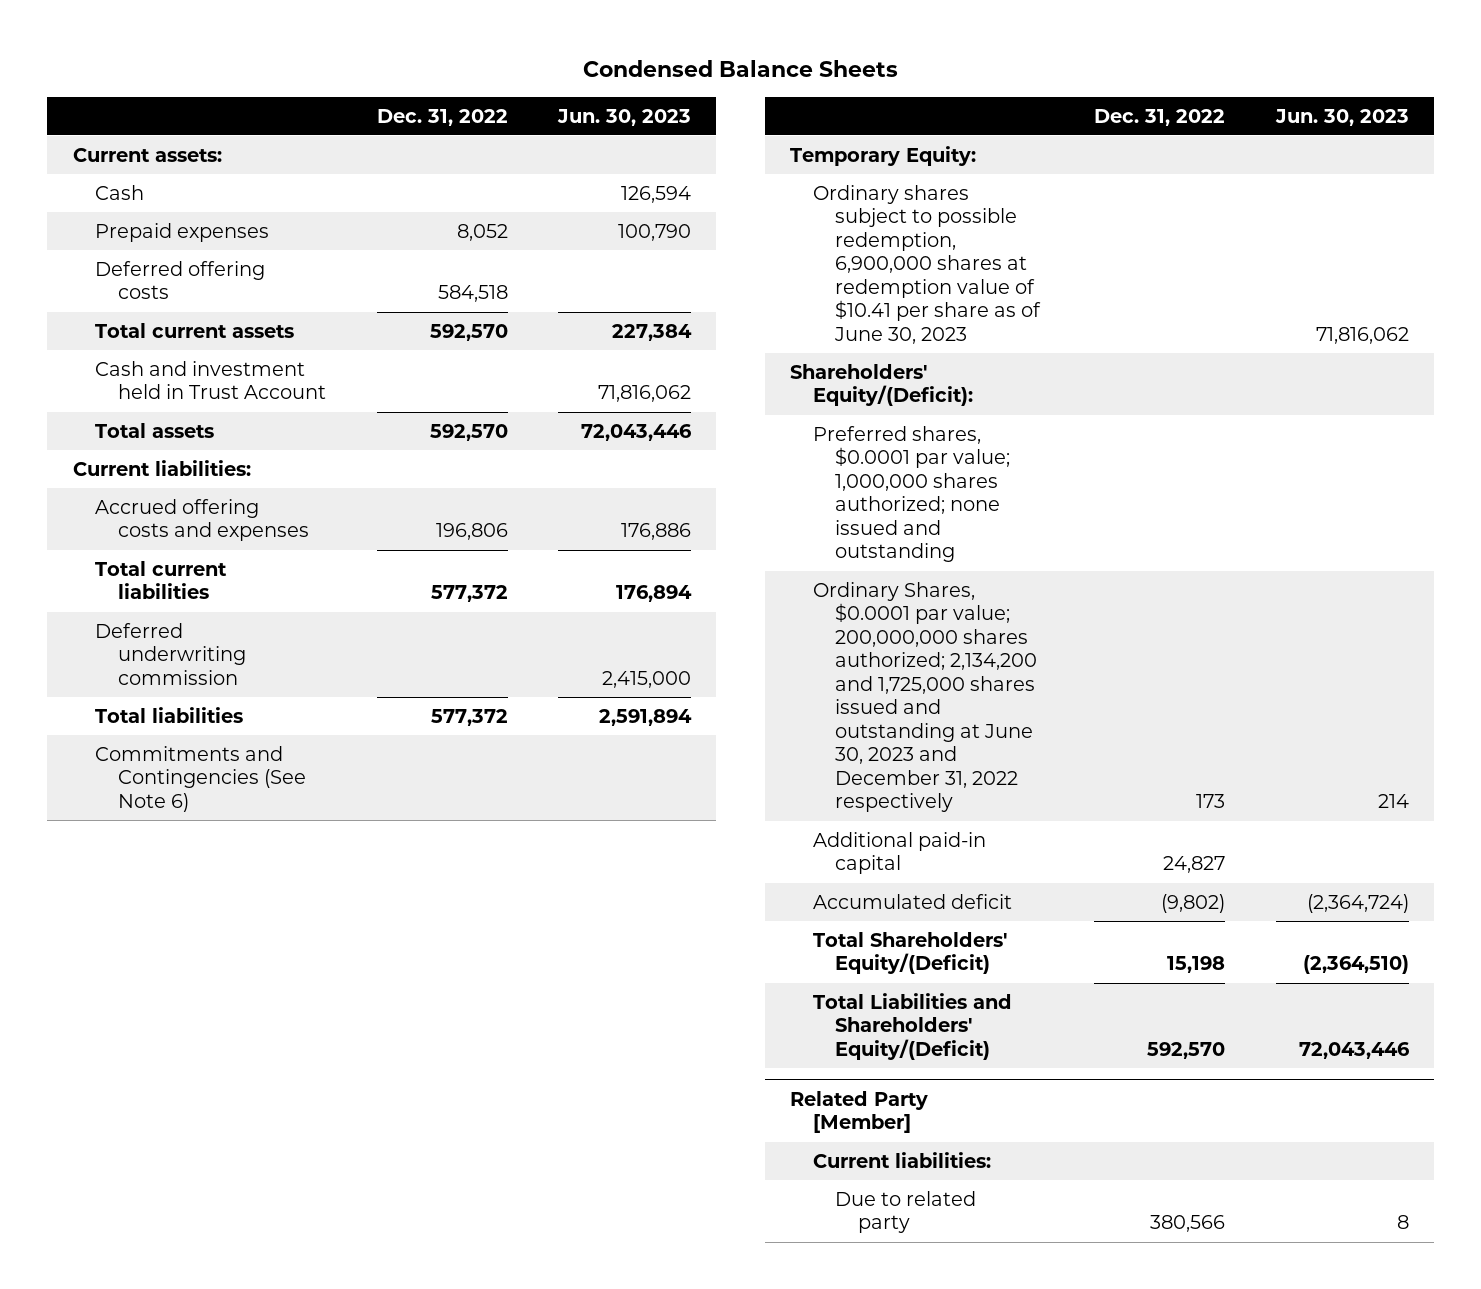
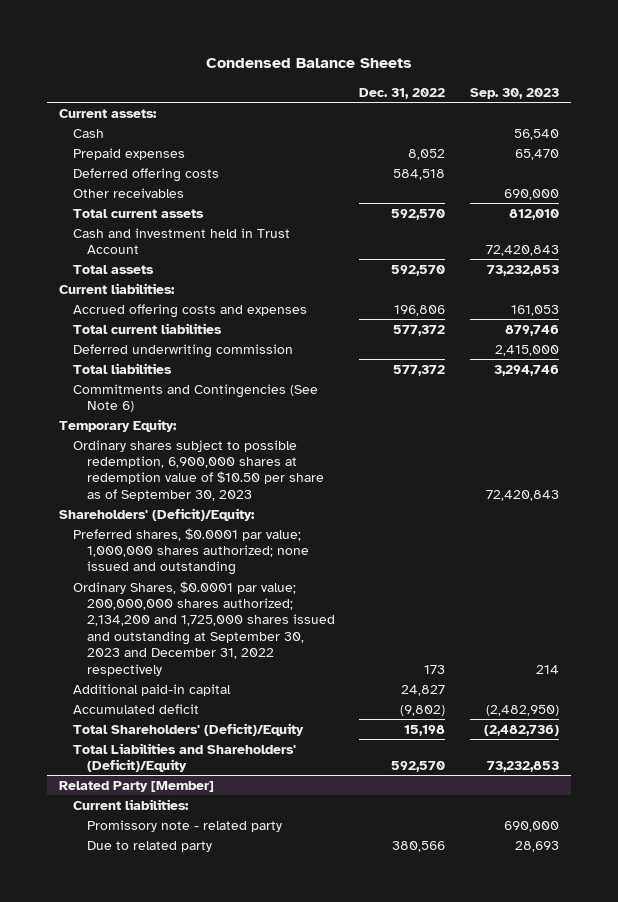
- | Dec. 31, 2022 | Jun. 30, 2023
+ | Dec. 31, 2022 | Sep. 30, 2023
+ Other receivables | | 690,000
- Ordinary shares subject to possible redemption, 6,900,000 shares at redemption value of $10.41 per share as of June 30, 2023 | | 71,816,062
- Shareholders' Equity/(Deficit):
+ Ordinary shares subject to possible redemption, 6,900,000 shares at redemption value of $10.50 per share as of September 30, 2023 | | 72,420,843
+ Shareholders' (Deficit)/Equity:
- Ordinary Shares, $0.0001 par value; 200,000,000 shares authorized; 2,134,200 and 1,725,000 shares issued and outstanding at June 30, 2023 and December 31, 2022 respectively | 173 | 214
+ Ordinary Shares, $0.0001 par value; 200,000,000 shares authorized; 2,134,200 and 1,725,000 shares issued and outstanding at September 30, 2023 and December 31, 2022 respectively | 173 | 214
- Total Shareholders' Equity/(Deficit) | 15,198 | (2,364,510)
- Total Liabilities and Shareholders' Equity/(Deficit) | 592,570 | 72,043,446
+ Total Shareholders' (Deficit)/Equity | 15,198 | (2,482,736)
+ Total Liabilities and Shareholders' (Deficit)/Equity | 592,570 | 73,232,853
@ Related Party [Member]
+ Promissory note - related party | | 690,000

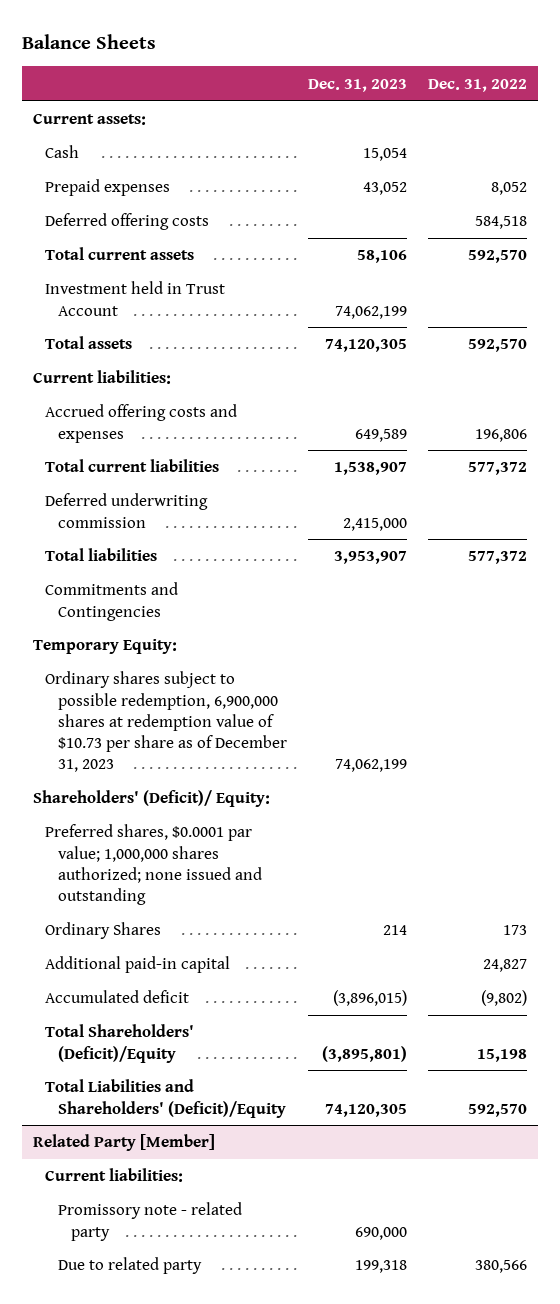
- Condensed Balance Sheets
+ Balance Sheets
- | Dec. 31, 2022 | Sep. 30, 2023
+ | Dec. 31, 2023 | Dec. 31, 2022
- Other receivables | | 690,000
- Cash and investment held in Trust Account | | 72,420,843
+ Investment held in Trust Account | 74,062,199 |
- Commitments and Contingencies (See Note 6)
+ Commitments and Contingencies
- Ordinary shares subject to possible redemption, 6,900,000 shares at redemption value of $10.50 per share as of September 30, 2023 | | 72,420,843
- Shareholders' (Deficit)/Equity:
+ Ordinary shares subject to possible redemption, 6,900,000 shares at redemption value of $10.73 per share as of December 31, 2023 | 74,062,199 |
+ Shareholders' (Deficit)/ Equity:
- Ordinary Shares, $0.0001 par value; 200,000,000 shares authorized; 2,134,200 and 1,725,000 shares issued and outstanding at September 30, 2023 and December 31, 2022 respectively | 173 | 214
+ Ordinary Shares | 214 | 173

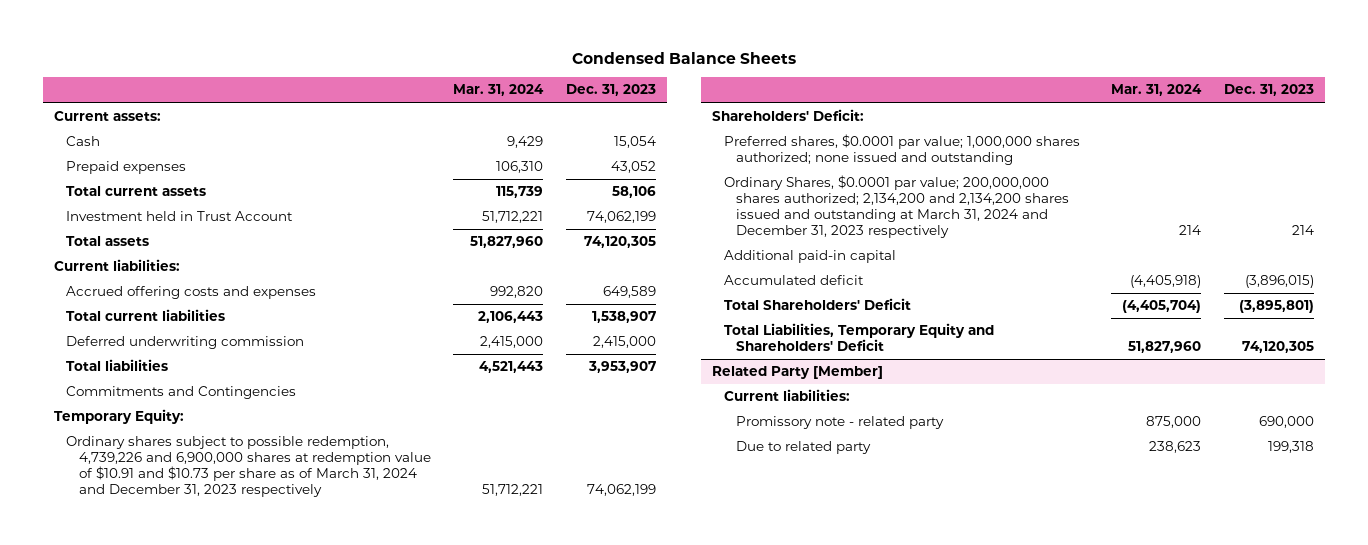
- Balance Sheets
+ Condensed Balance Sheets
- | Dec. 31, 2023 | Dec. 31, 2022
+ | Mar. 31, 2024 | Dec. 31, 2023
- Deferred offering costs | | 584,518
- Ordinary shares subject to possible redemption, 6,900,000 shares at redemption value of $10.73 per share as of December 31, 2023 | 74,062,199 |
- Shareholders' (Deficit)/ Equity:
+ Ordinary shares subject to possible redemption, 4,739,226 and 6,900,000 shares at redemption value of $10.91 and $10.73 per share as of March 31, 2024 and December 31, 2023 respectively | 51,712,221 | 74,062,199
+ Shareholders' Deficit:
- Ordinary Shares | 214 | 173
+ Ordinary Shares, $0.0001 par value; 200,000,000 shares authorized; 2,134,200 and 2,134,200 shares issued and outstanding at March 31, 2024 and December 31, 2023 respectively | 214 | 214
- Total Shareholders' (Deficit)/Equity | (3,895,801) | 15,198
- Total Liabilities and Shareholders' (Deficit)/Equity | 74,120,305 | 592,570
+ Total Shareholders' Deficit | (4,405,704) | (3,895,801)
+ Total Liabilities, Temporary Equity and Shareholders' Deficit | 51,827,960 | 74,120,305

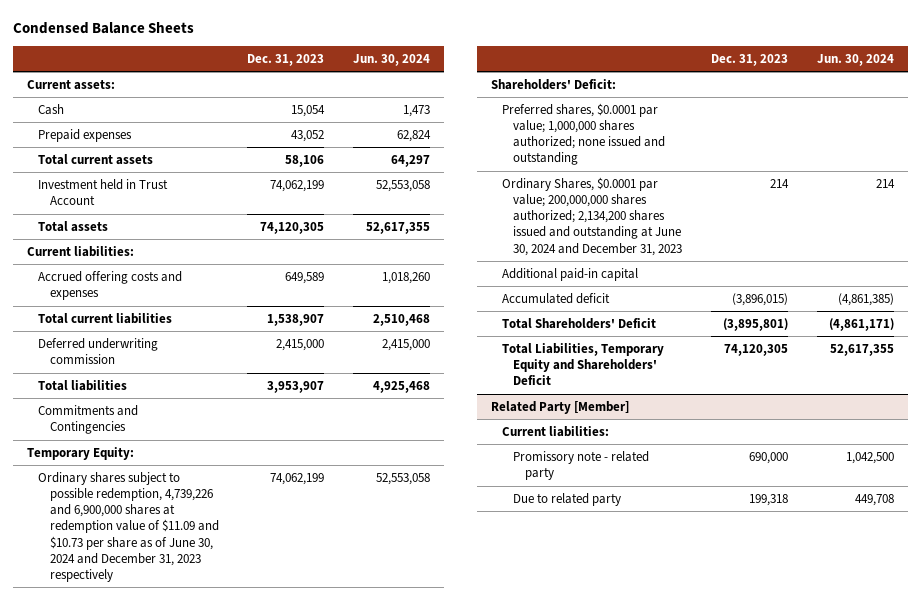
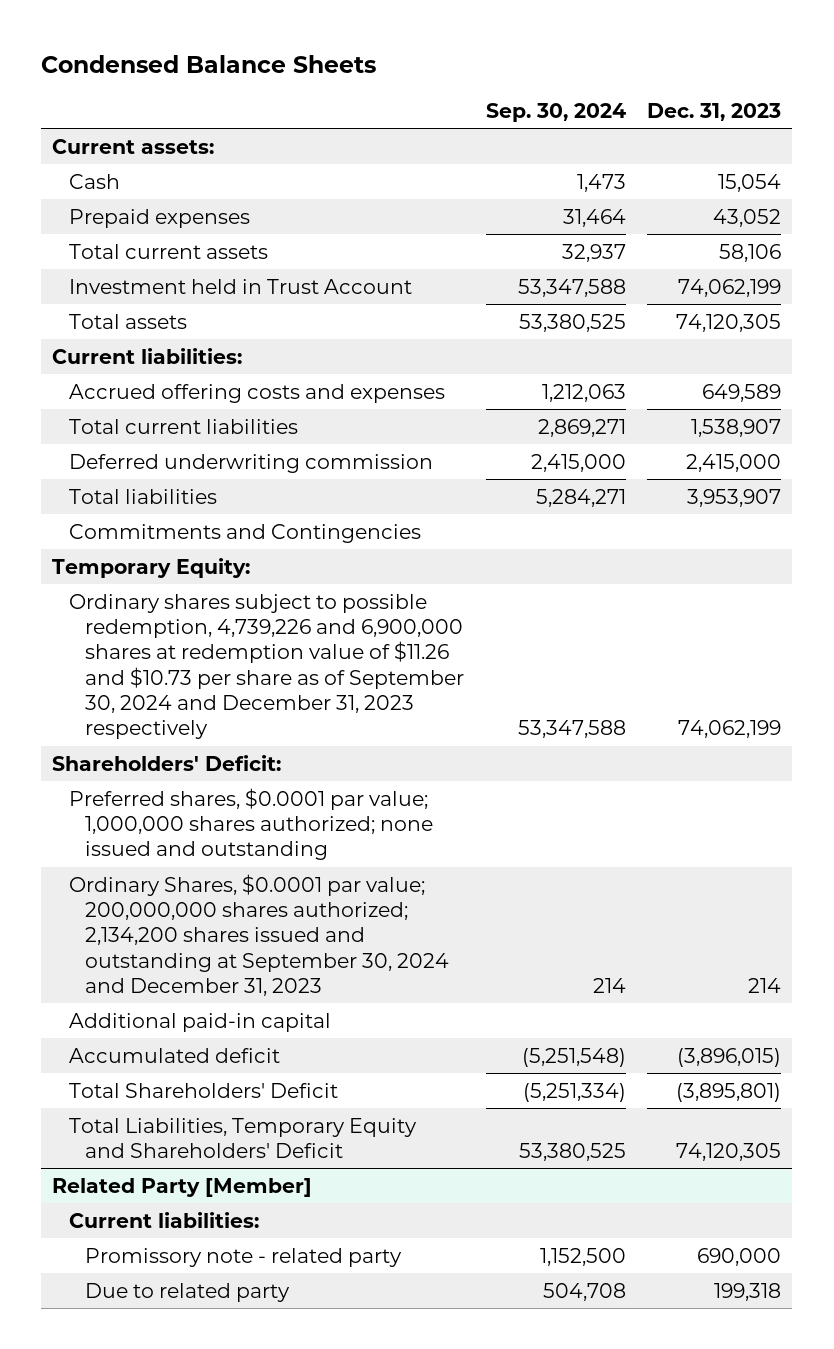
- | Dec. 31, 2023 | Jun. 30, 2024
+ | Sep. 30, 2024 | Dec. 31, 2023
- Ordinary shares subject to possible redemption, 4,739,226 and 6,900,000 shares at redemption value of $11.09 and $10.73 per share as of June 30, 2024 and December 31, 2023 respectively | 74,062,199 | 52,553,058
+ Ordinary shares subject to possible redemption, 4,739,226 and 6,900,000 shares at redemption value of $11.26 and $10.73 per share as of September 30, 2024 and December 31, 2023 respectively | 53,347,588 | 74,062,199
- Ordinary Shares, $0.0001 par value; 200,000,000 shares authorized; 2,134,200 shares issued and outstanding at June 30, 2024 and December 31, 2023 | 214 | 214
+ Ordinary Shares, $0.0001 par value; 200,000,000 shares authorized; 2,134,200 shares issued and outstanding at September 30, 2024 and December 31, 2023 | 214 | 214

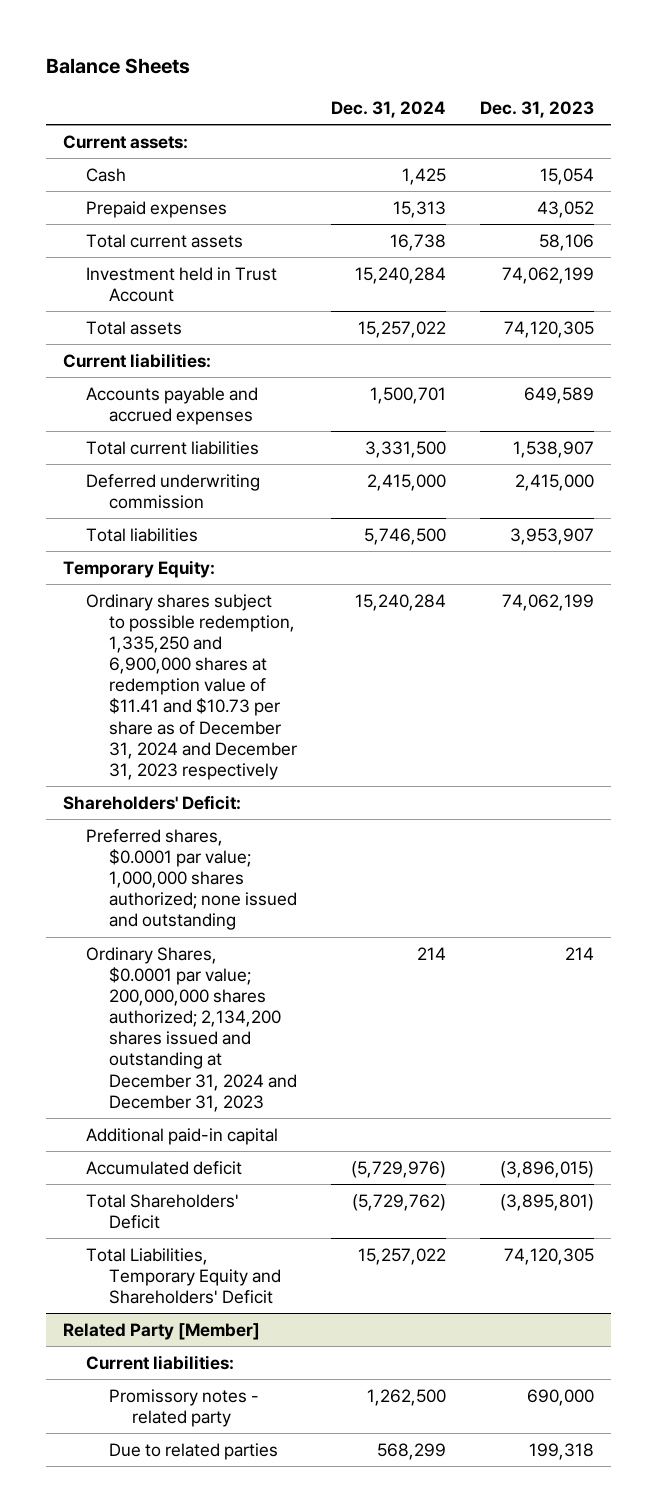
- Condensed Balance Sheets
+ Balance Sheets
- | Sep. 30, 2024 | Dec. 31, 2023
+ | Dec. 31, 2024 | Dec. 31, 2023
- Accrued offering costs and expenses | 1,212,063 | 649,589
+ Accounts payable and accrued expenses | 1,500,701 | 649,589
- Commitments and Contingencies
- Ordinary shares subject to possible redemption, 4,739,226 and 6,900,000 shares at redemption value of $11.26 and $10.73 per share as of September 30, 2024 and December 31, 2023 respectively | 53,347,588 | 74,062,199
+ Ordinary shares subject to possible redemption, 1,335,250 and 6,900,000 shares at redemption value of $11.41 and $10.73 per share as of December 31, 2024 and December 31, 2023 respectively | 15,240,284 | 74,062,199
- Ordinary Shares, $0.0001 par value; 200,000,000 shares authorized; 2,134,200 shares issued and outstanding at September 30, 2024 and December 31, 2023 | 214 | 214
+ Ordinary Shares, $0.0001 par value; 200,000,000 shares authorized; 2,134,200 shares issued and outstanding at December 31, 2024 and December 31, 2023 | 214 | 214
@ Related Party [Member]
- Promissory note - related party | 1,152,500 | 690,000
- Due to related party | 504,708 | 199,318
+ Promissory notes - related party | 1,262,500 | 690,000
+ Due to related parties | 568,299 | 199,318

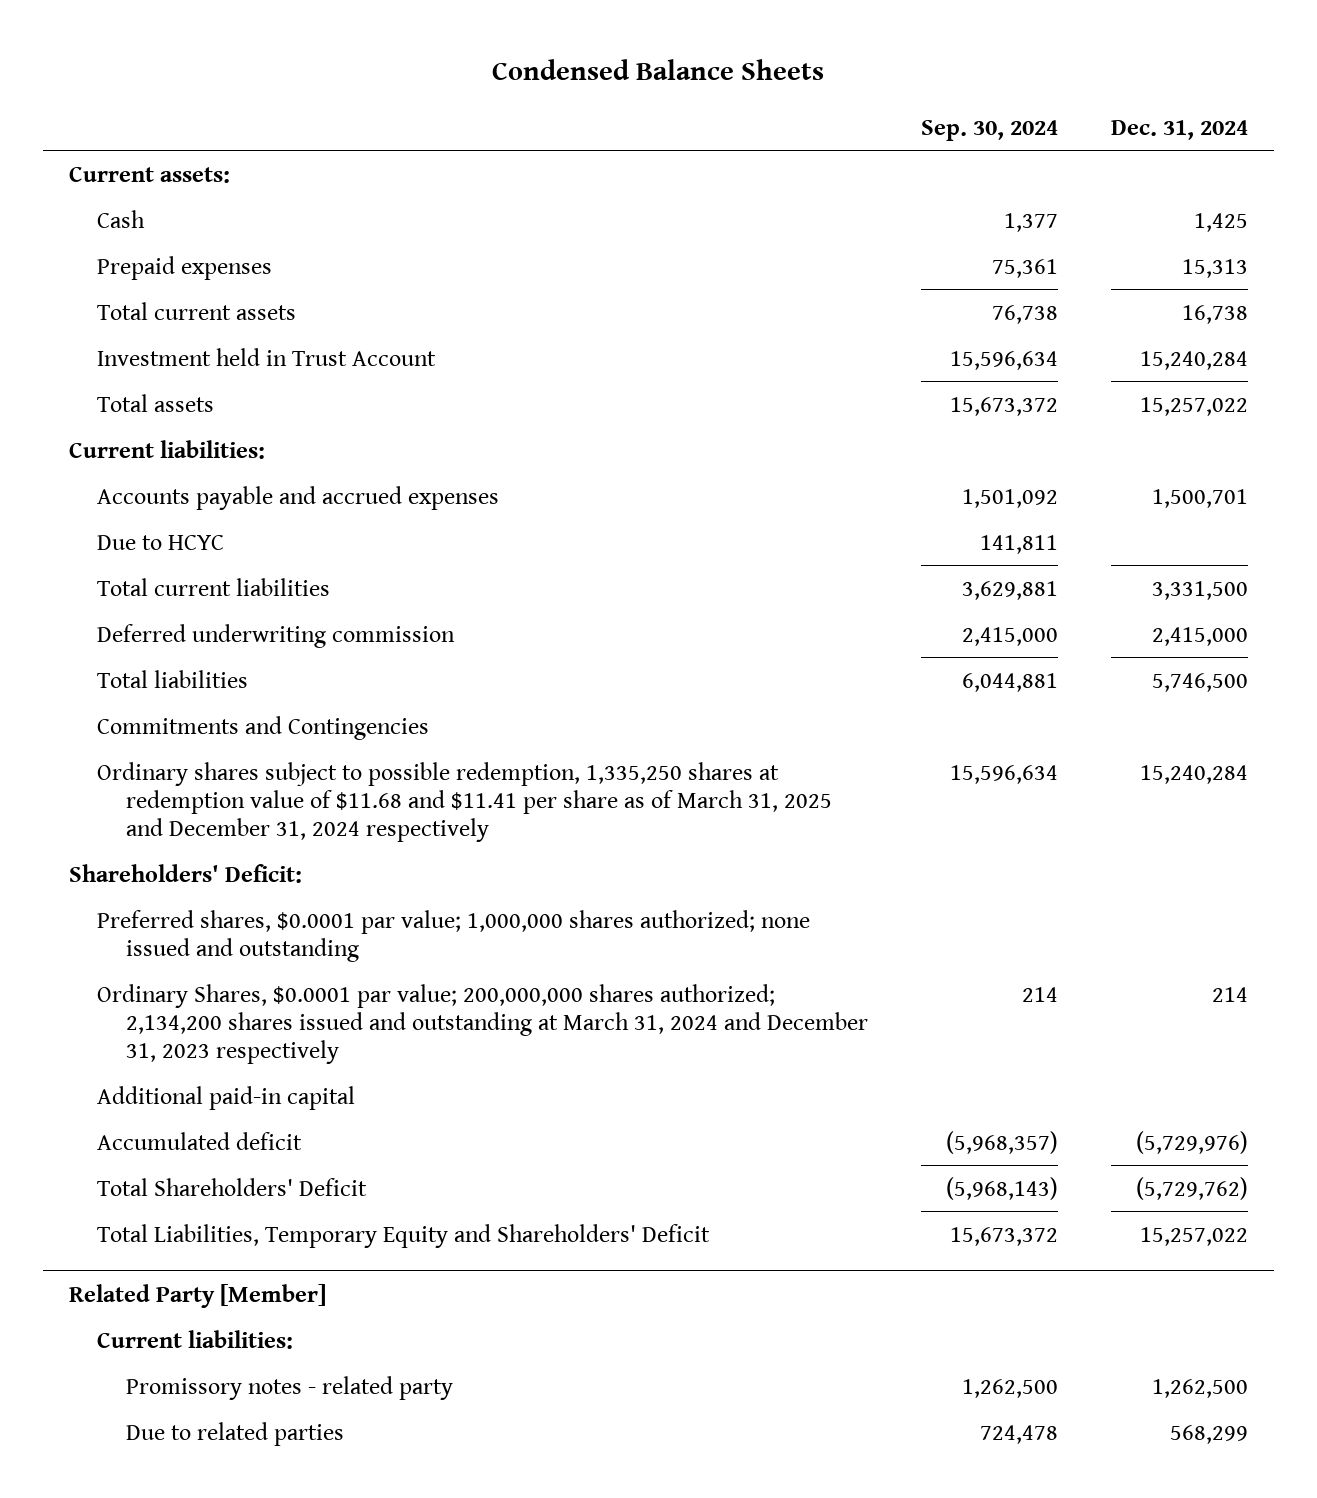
- Balance Sheets
+ Condensed Balance Sheets
- | Dec. 31, 2024 | Dec. 31, 2023
+ | Sep. 30, 2024 | Dec. 31, 2024
+ Due to HCYC | 141,811 |
- Temporary Equity:
- Ordinary shares subject to possible redemption, 1,335,250 and 6,900,000 shares at redemption value of $11.41 and $10.73 per share as of December 31, 2024 and December 31, 2023 respectively | 15,240,284 | 74,062,199
+ Commitments and Contingencies
+ Ordinary shares subject to possible redemption, 1,335,250 shares at redemption value of $11.68 and $11.41 per share as of March 31, 2025 and December 31, 2024 respectively | 15,596,634 | 15,240,284
- Ordinary Shares, $0.0001 par value; 200,000,000 shares authorized; 2,134,200 shares issued and outstanding at December 31, 2024 and December 31, 2023 | 214 | 214
+ Ordinary Shares, $0.0001 par value; 200,000,000 shares authorized; 2,134,200 shares issued and outstanding at March 31, 2024 and December 31, 2023 respectively | 214 | 214

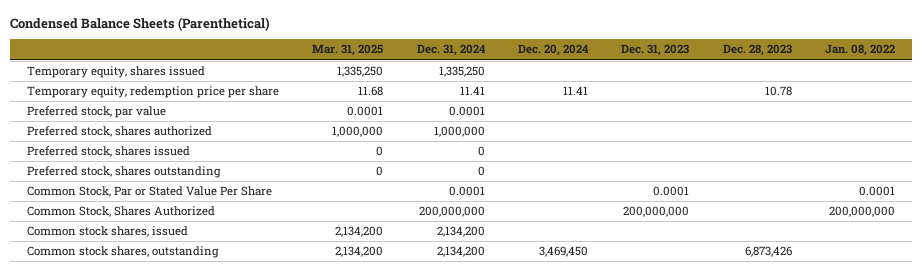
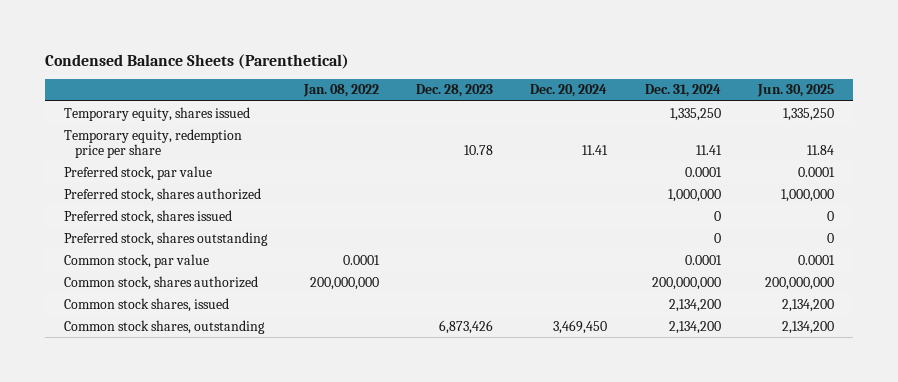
- | Mar. 31, 2025 | Dec. 31, 2024 | Dec. 20, 2024 | Dec. 31, 2023 | Dec. 28, 2023 | Jan. 08, 2022
+ | Jan. 08, 2022 | Dec. 28, 2023 | Dec. 20, 2024 | Dec. 31, 2024 | Jun. 30, 2025
- Common Stock, Par or Stated Value Per Share | | 0.0001 | | 0.0001 | | 0.0001
- Common Stock, Shares Authorized | | 200,000,000 | | 200,000,000 | | 200,000,000
+ Common stock, par value | 0.0001 | | | 0.0001 | 0.0001
+ Common stock, shares authorized | 200,000,000 | | | 200,000,000 | 200,000,000

